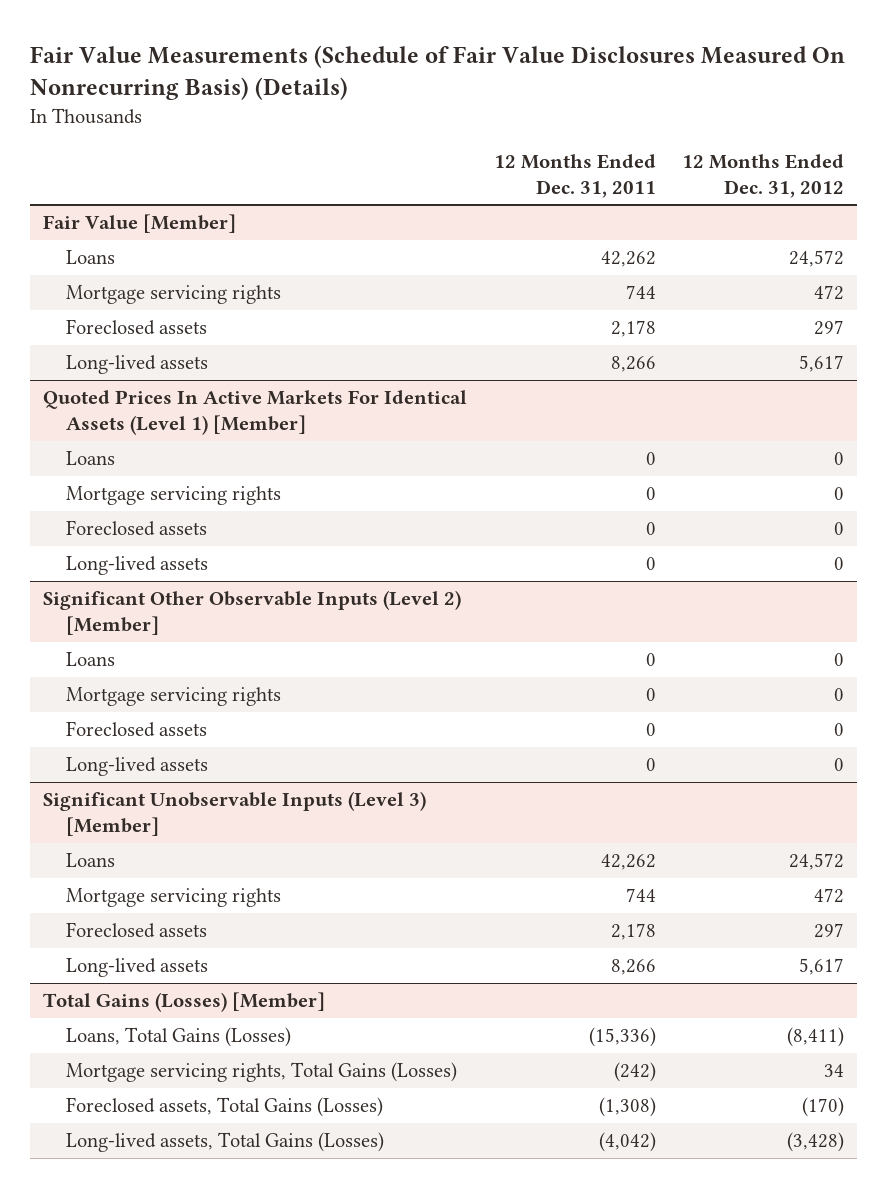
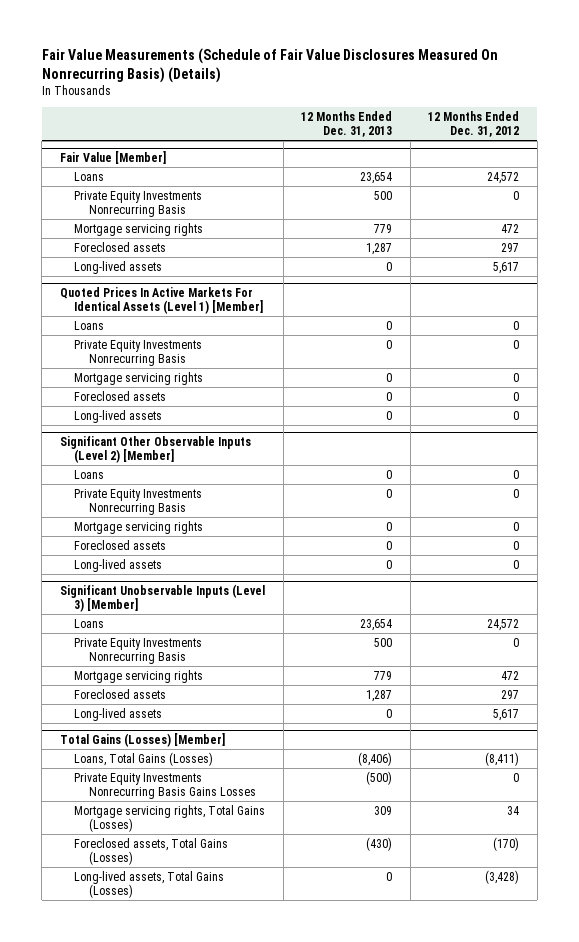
- | 12 Months Ended Dec. 31, 2011 | 12 Months Ended Dec. 31, 2012
+ | 12 Months Ended Dec. 31, 2013 | 12 Months Ended Dec. 31, 2012
@ Fair Value [Member]
+ Private Equity Investments Nonrecurring Basis | 500 | 0
@ Quoted Prices In Active Markets For Identical Assets (Level 1) [Member]
+ Private Equity Investments Nonrecurring Basis | 0 | 0
@ Significant Other Observable Inputs (Level 2) [Member]
+ Private Equity Investments Nonrecurring Basis | 0 | 0
@ Significant Unobservable Inputs (Level 3) [Member]
+ Private Equity Investments Nonrecurring Basis | 500 | 0
@ Total Gains (Losses) [Member]
+ Private Equity Investments Nonrecurring Basis Gains Losses | (500) | 0

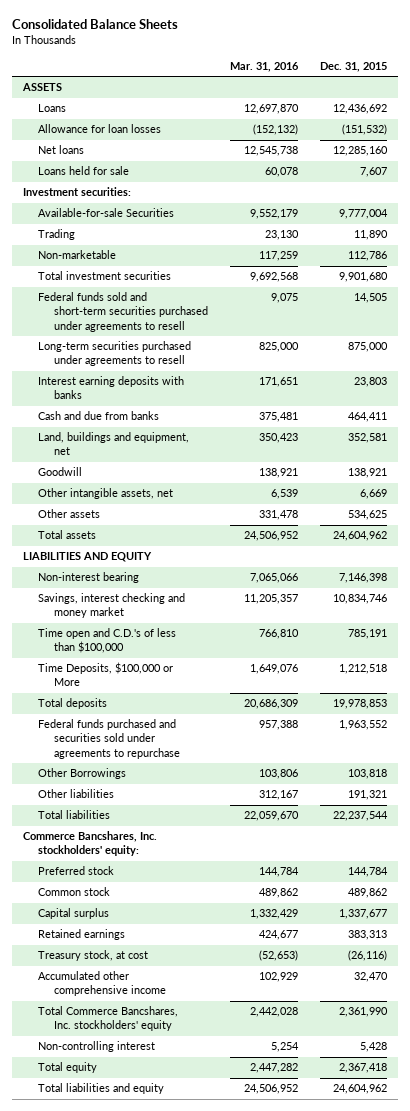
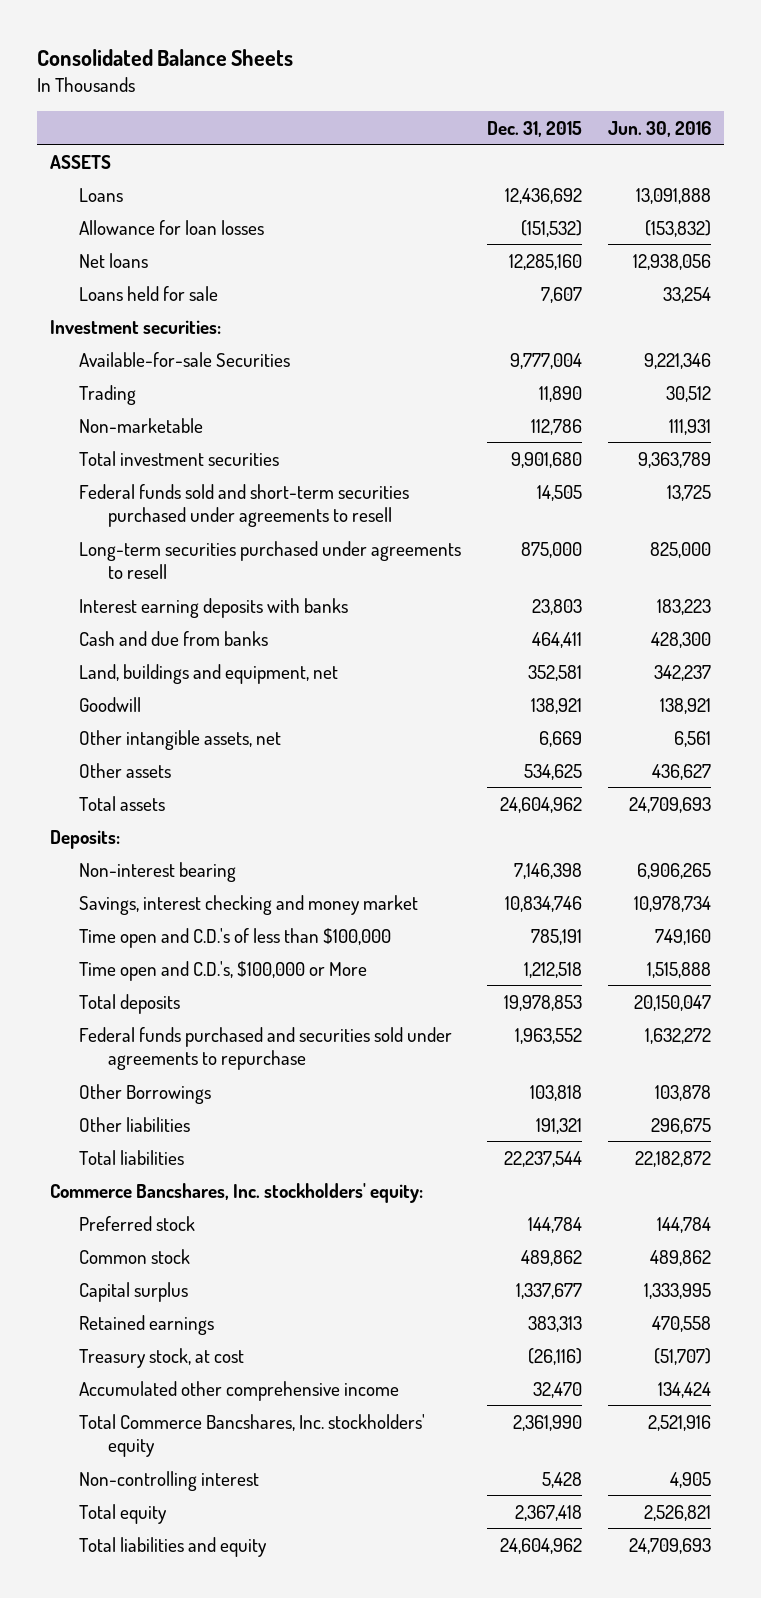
- | Mar. 31, 2016 | Dec. 31, 2015
+ | Dec. 31, 2015 | Jun. 30, 2016
- LIABILITIES AND EQUITY
+ Deposits:
- Time Deposits, $100,000 or More | 1,649,076 | 1,212,518
+ Time open and C.D.'s, $100,000 or More | 1,212,518 | 1,515,888

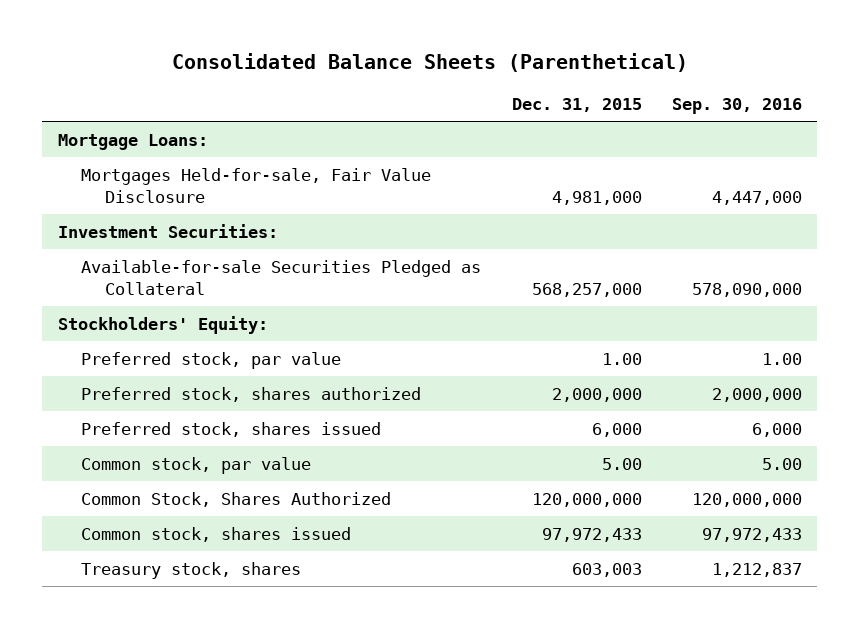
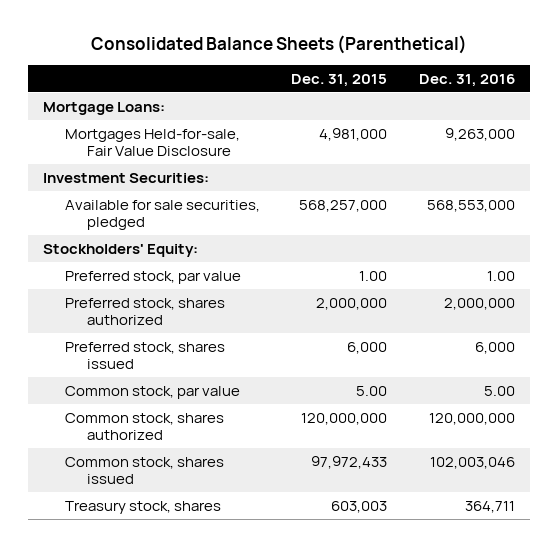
- | Dec. 31, 2015 | Sep. 30, 2016
+ | Dec. 31, 2015 | Dec. 31, 2016
- Available-for-sale Securities Pledged as Collateral | 568,257,000 | 578,090,000
+ Available for sale securities, pledged | 568,257,000 | 568,553,000
- Common Stock, Shares Authorized | 120,000,000 | 120,000,000
+ Common stock, shares authorized | 120,000,000 | 120,000,000

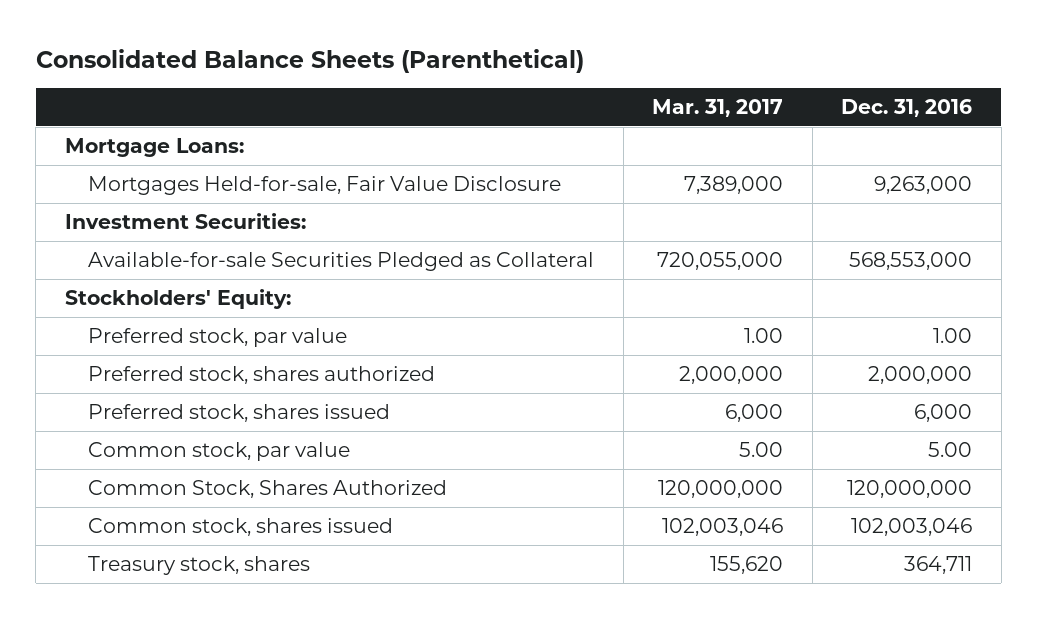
- | Dec. 31, 2015 | Dec. 31, 2016
+ | Mar. 31, 2017 | Dec. 31, 2016
- Available for sale securities, pledged | 568,257,000 | 568,553,000
+ Available-for-sale Securities Pledged as Collateral | 720,055,000 | 568,553,000
- Common stock, shares authorized | 120,000,000 | 120,000,000
+ Common Stock, Shares Authorized | 120,000,000 | 120,000,000

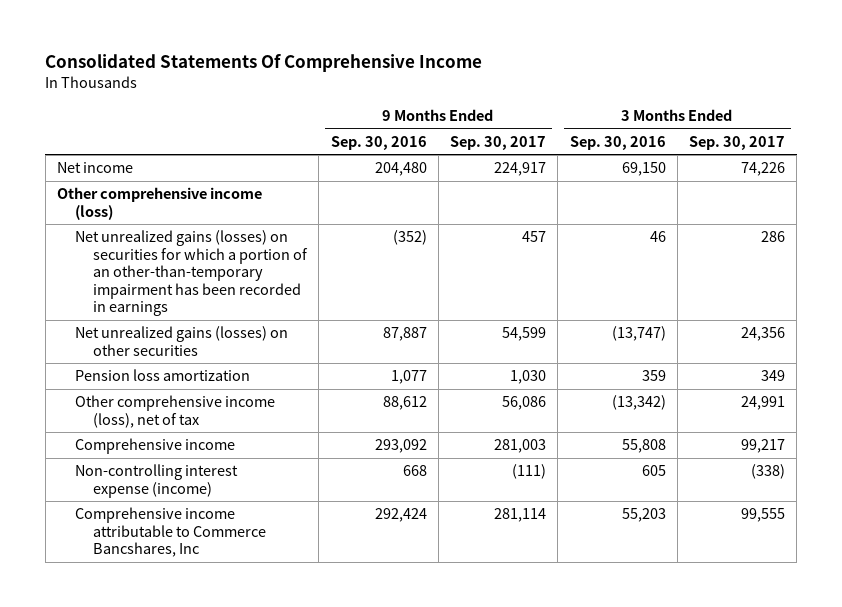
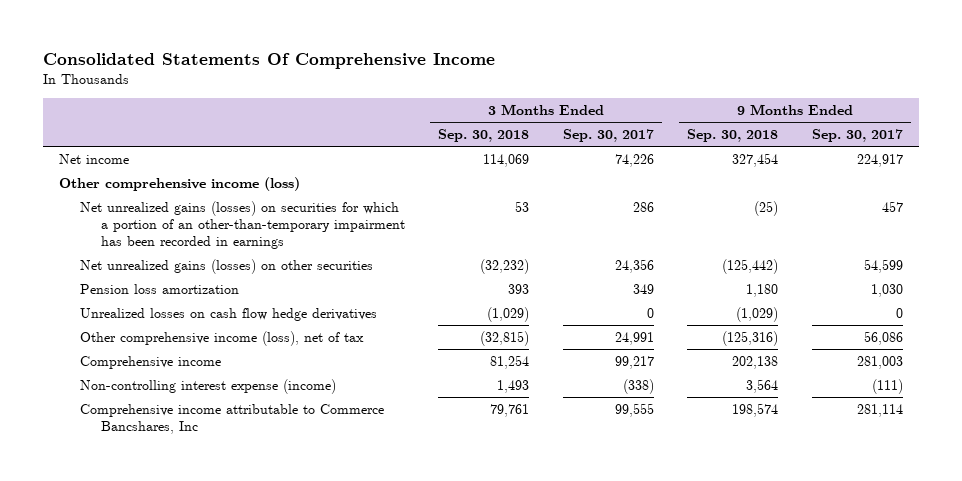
- | 9 Months Ended Sep. 30, 2016 | 9 Months Ended Sep. 30, 2017 | 3 Months Ended Sep. 30, 2016 | 3 Months Ended Sep. 30, 2017
+ | 3 Months Ended Sep. 30, 2018 | 3 Months Ended Sep. 30, 2017 | 9 Months Ended Sep. 30, 2018 | 9 Months Ended Sep. 30, 2017
+ Unrealized losses on cash flow hedge derivatives | (1,029) | 0 | (1,029) | 0

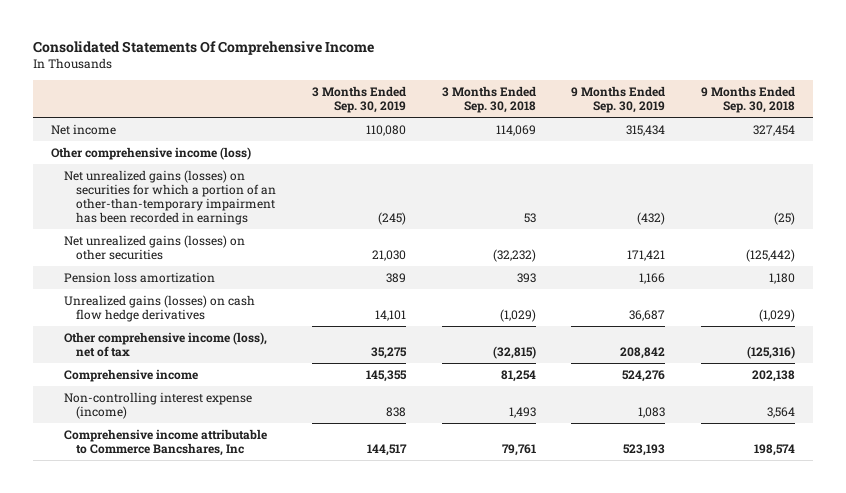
- | 3 Months Ended Sep. 30, 2018 | 3 Months Ended Sep. 30, 2017 | 9 Months Ended Sep. 30, 2018 | 9 Months Ended Sep. 30, 2017
+ | 3 Months Ended Sep. 30, 2019 | 3 Months Ended Sep. 30, 2018 | 9 Months Ended Sep. 30, 2019 | 9 Months Ended Sep. 30, 2018
- Unrealized losses on cash flow hedge derivatives | (1,029) | 0 | (1,029) | 0
+ Unrealized gains (losses) on cash flow hedge derivatives | 14,101 | (1,029) | 36,687 | (1,029)

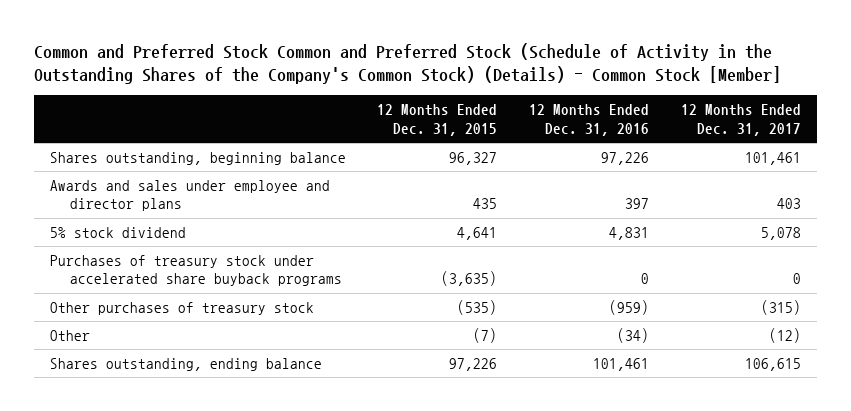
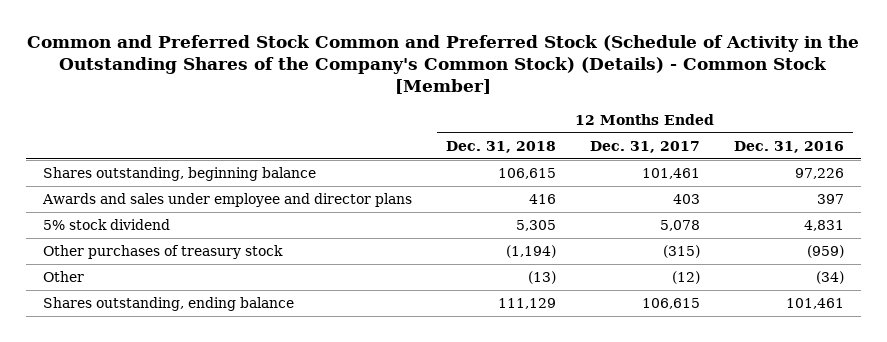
- | 12 Months Ended Dec. 31, 2015 | 12 Months Ended Dec. 31, 2016 | 12 Months Ended Dec. 31, 2017
+ | 12 Months Ended Dec. 31, 2018 | 12 Months Ended Dec. 31, 2017 | 12 Months Ended Dec. 31, 2016
- Purchases of treasury stock under accelerated share buyback programs | (3,635) | 0 | 0

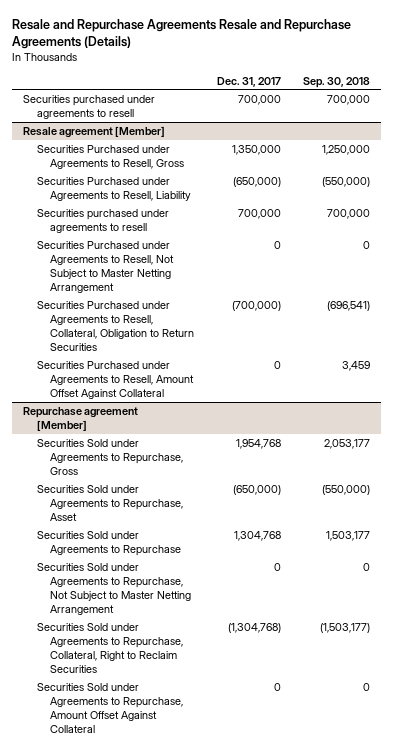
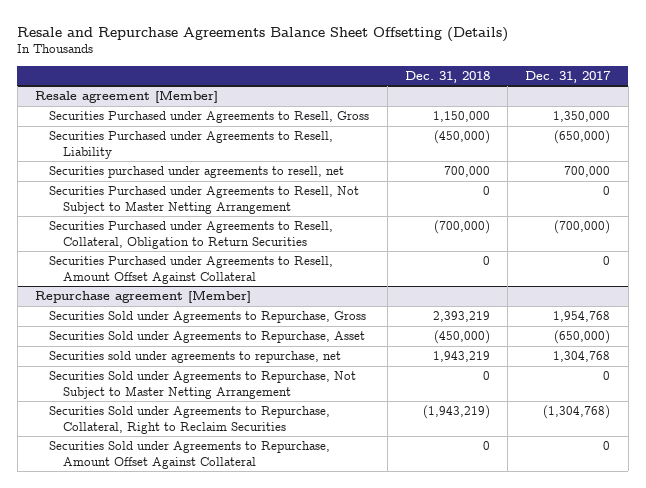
- Resale and Repurchase Agreements Resale and Repurchase Agreements (Details)
+ Resale and Repurchase Agreements Balance Sheet Offsetting (Details)
- | Dec. 31, 2017 | Sep. 30, 2018
+ | Dec. 31, 2018 | Dec. 31, 2017
- Securities purchased under agreements to resell | 700,000 | 700,000
@ Resale agreement [Member]
- Securities purchased under agreements to resell | 700,000 | 700,000
+ Securities purchased under agreements to resell, net | 700,000 | 700,000
@ Repurchase agreement [Member]
- Securities Sold under Agreements to Repurchase | 1,304,768 | 1,503,177
+ Securities sold under agreements to repurchase, net | 1,943,219 | 1,304,768

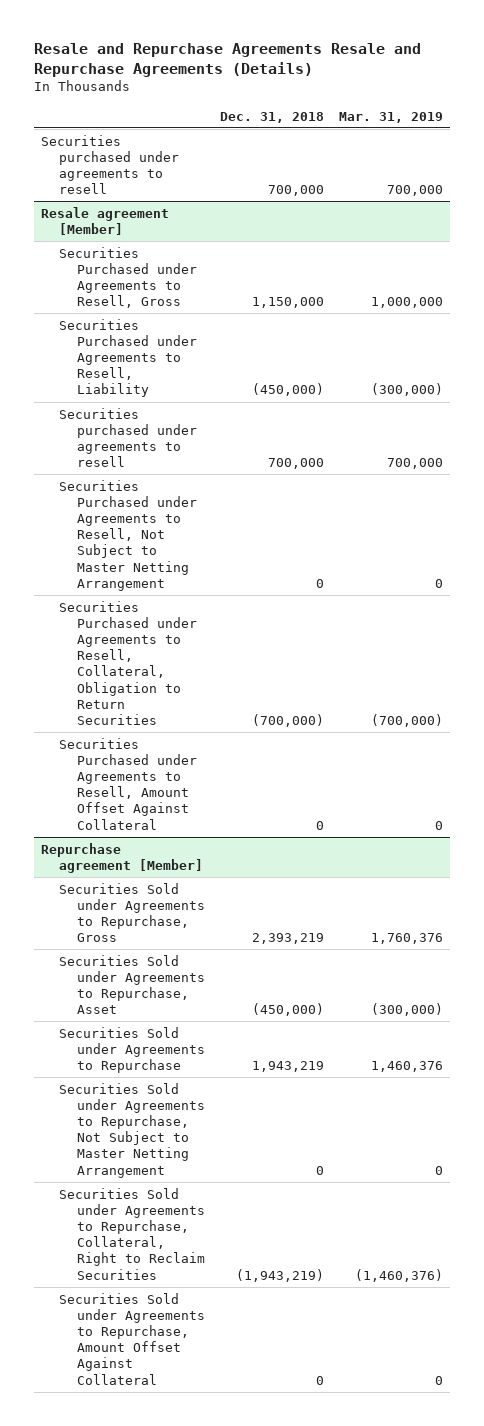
- Resale and Repurchase Agreements Balance Sheet Offsetting (Details)
+ Resale and Repurchase Agreements Resale and Repurchase Agreements (Details)
- | Dec. 31, 2018 | Dec. 31, 2017
+ | Dec. 31, 2018 | Mar. 31, 2019
+ Securities purchased under agreements to resell | 700,000 | 700,000
@ Resale agreement [Member]
- Securities purchased under agreements to resell, net | 700,000 | 700,000
+ Securities purchased under agreements to resell | 700,000 | 700,000
@ Repurchase agreement [Member]
- Securities sold under agreements to repurchase, net | 1,943,219 | 1,304,768
+ Securities Sold under Agreements to Repurchase | 1,943,219 | 1,460,376

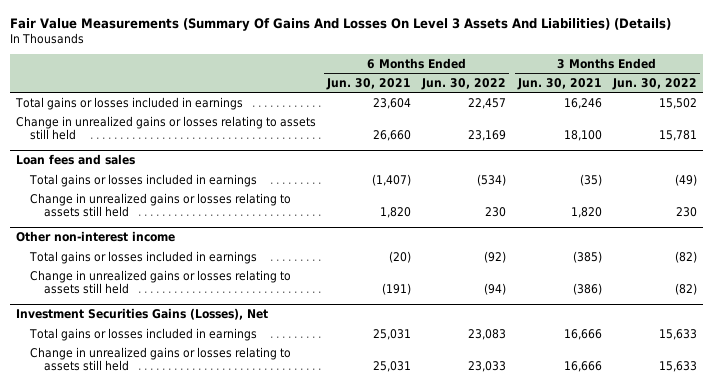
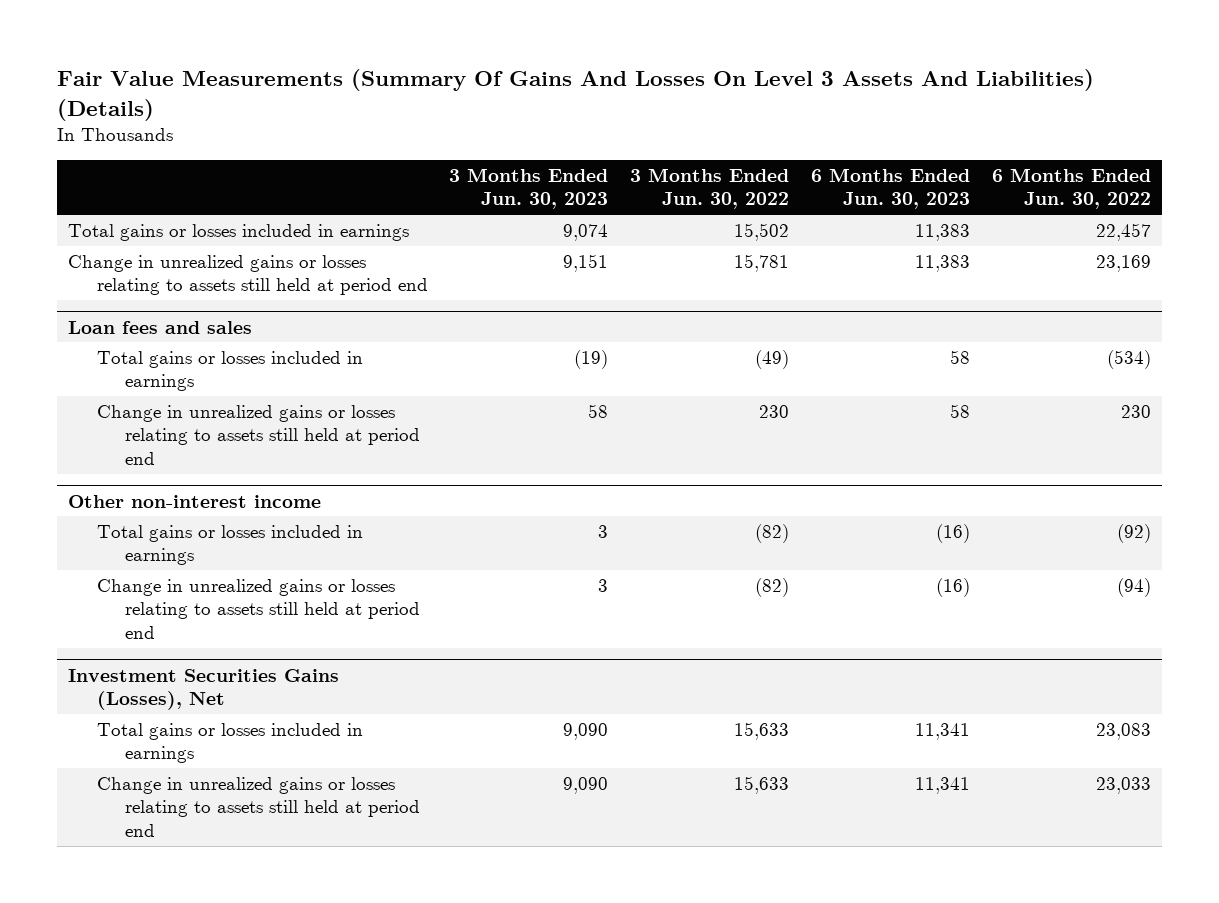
- | 6 Months Ended Jun. 30, 2021 | 6 Months Ended Jun. 30, 2022 | 3 Months Ended Jun. 30, 2021 | 3 Months Ended Jun. 30, 2022
+ | 3 Months Ended Jun. 30, 2023 | 3 Months Ended Jun. 30, 2022 | 6 Months Ended Jun. 30, 2023 | 6 Months Ended Jun. 30, 2022
- Change in unrealized gains or losses relating to assets still held | 26,660 | 23,169 | 18,100 | 15,781
+ Change in unrealized gains or losses relating to assets still held at period end | 9,151 | 15,781 | 11,383 | 23,169
@ Loan fees and sales
- Change in unrealized gains or losses relating to assets still held | 1,820 | 230 | 1,820 | 230
+ Change in unrealized gains or losses relating to assets still held at period end | 58 | 230 | 58 | 230
@ Other non-interest income
- Change in unrealized gains or losses relating to assets still held | (191) | (94) | (386) | (82)
+ Change in unrealized gains or losses relating to assets still held at period end | 3 | (82) | (16) | (94)
@ Investment Securities Gains (Losses), Net
- Change in unrealized gains or losses relating to assets still held | 25,031 | 23,033 | 16,666 | 15,633
+ Change in unrealized gains or losses relating to assets still held at period end | 9,090 | 15,633 | 11,341 | 23,033

